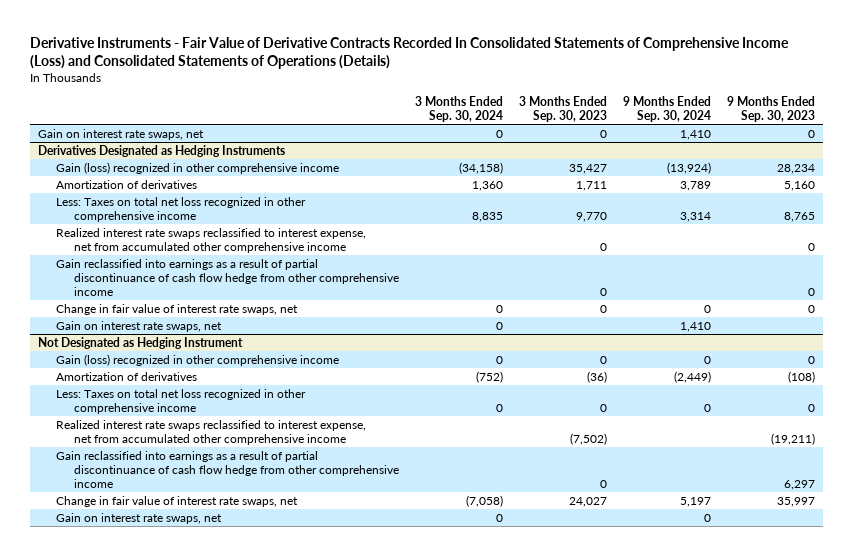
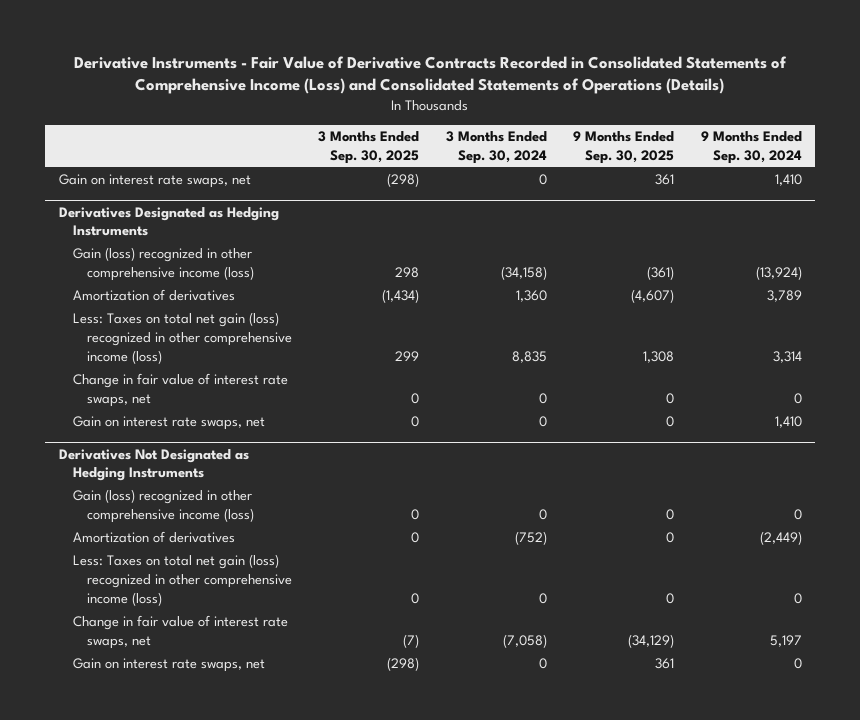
- Derivative Instruments - Fair Value of Derivative Contracts Recorded In Consolidated Statements of Comprehensive Income (Loss) and Consolidated Statements of Operations (Details)
+ Derivative Instruments - Fair Value of Derivative Contracts Recorded in Consolidated Statements of Comprehensive Income (Loss) and Consolidated Statements of Operations (Details)
- | 3 Months Ended Sep. 30, 2024 | 3 Months Ended Sep. 30, 2023 | 9 Months Ended Sep. 30, 2024 | 9 Months Ended Sep. 30, 2023
+ | 3 Months Ended Sep. 30, 2025 | 3 Months Ended Sep. 30, 2024 | 9 Months Ended Sep. 30, 2025 | 9 Months Ended Sep. 30, 2024
@ Derivatives Designated as Hedging Instruments
- Gain (loss) recognized in other comprehensive income | (34,158) | 35,427 | (13,924) | 28,234
+ Gain (loss) recognized in other comprehensive income (loss) | 298 | (34,158) | (361) | (13,924)
- Less: Taxes on total net loss recognized in other comprehensive income | 8,835 | 9,770 | 3,314 | 8,765
- Realized interest rate swaps reclassified to interest expense, net from accumulated other comprehensive income | | 0 | | 0
- Gain reclassified into earnings as a result of partial discontinuance of cash flow hedge from other comprehensive income | | 0 | | 0
+ Less: Taxes on total net gain (loss) recognized in other comprehensive income (loss) | 299 | 8,835 | 1,308 | 3,314
- Not Designated as Hedging Instrument
- Gain (loss) recognized in other comprehensive income | 0 | 0 | 0 | 0
+ Derivatives Not Designated as Hedging Instruments
+ Gain (loss) recognized in other comprehensive income (loss) | 0 | 0 | 0 | 0
- Less: Taxes on total net loss recognized in other comprehensive income | 0 | 0 | 0 | 0
- Realized interest rate swaps reclassified to interest expense, net from accumulated other comprehensive income | | (7,502) | | (19,211)
- Gain reclassified into earnings as a result of partial discontinuance of cash flow hedge from other comprehensive income | | 0 | | 6,297
+ Less: Taxes on total net gain (loss) recognized in other comprehensive income (loss) | 0 | 0 | 0 | 0

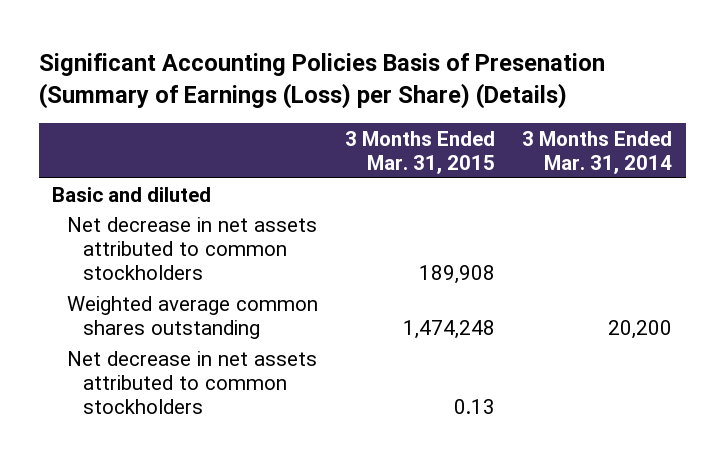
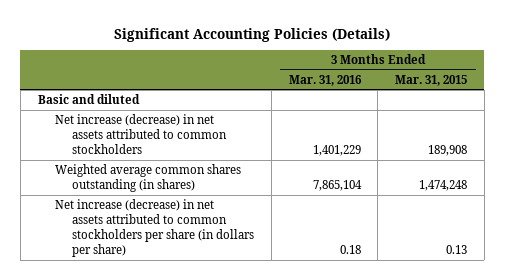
- Significant Accounting Policies Basis of Presenation (Summary of Earnings (Loss) per Share) (Details)
+ Significant Accounting Policies (Details)
- | 3 Months Ended Mar. 31, 2015 | 3 Months Ended Mar. 31, 2014
+ | 3 Months Ended Mar. 31, 2016 | 3 Months Ended Mar. 31, 2015
- Net decrease in net assets attributed to common stockholders | 189,908 |
- Weighted average common shares outstanding | 1,474,248 | 20,200
- Net decrease in net assets attributed to common stockholders | 0.13 |
+ Net increase (decrease) in net assets attributed to common stockholders | 1,401,229 | 189,908
+ Weighted average common shares outstanding (in shares) | 7,865,104 | 1,474,248
+ Net increase (decrease) in net assets attributed to common stockholders per share (in dollars per share) | 0.18 | 0.13

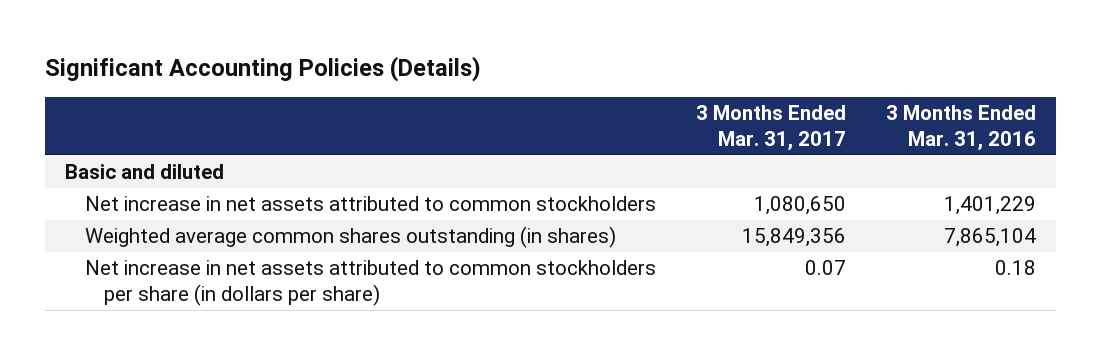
- | 3 Months Ended Mar. 31, 2016 | 3 Months Ended Mar. 31, 2015
+ | 3 Months Ended Mar. 31, 2017 | 3 Months Ended Mar. 31, 2016
- Net increase (decrease) in net assets attributed to common stockholders | 1,401,229 | 189,908
+ Net increase in net assets attributed to common stockholders | 1,080,650 | 1,401,229
- Net increase (decrease) in net assets attributed to common stockholders per share (in dollars per share) | 0.18 | 0.13
+ Net increase in net assets attributed to common stockholders per share (in dollars per share) | 0.07 | 0.18

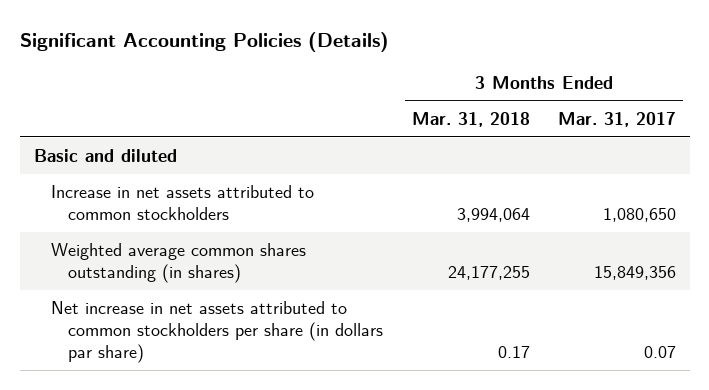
- | 3 Months Ended Mar. 31, 2017 | 3 Months Ended Mar. 31, 2016
+ | 3 Months Ended Mar. 31, 2018 | 3 Months Ended Mar. 31, 2017
- Net increase in net assets attributed to common stockholders | 1,080,650 | 1,401,229
+ Increase in net assets attributed to common stockholders | 3,994,064 | 1,080,650
- Net increase in net assets attributed to common stockholders per share (in dollars per share) | 0.07 | 0.18
+ Net increase in net assets attributed to common stockholders per share (in dollars par share) | 0.17 | 0.07

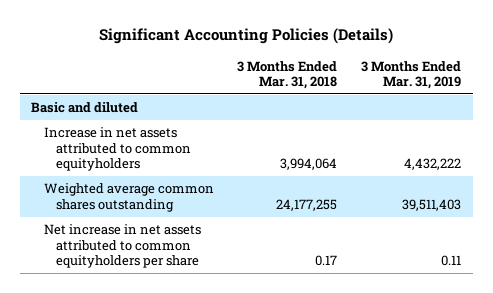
- | 3 Months Ended Mar. 31, 2018 | 3 Months Ended Mar. 31, 2017
+ | 3 Months Ended Mar. 31, 2018 | 3 Months Ended Mar. 31, 2019
- Increase in net assets attributed to common stockholders | 3,994,064 | 1,080,650
- Weighted average common shares outstanding (in shares) | 24,177,255 | 15,849,356
- Net increase in net assets attributed to common stockholders per share (in dollars par share) | 0.17 | 0.07
+ Increase in net assets attributed to common equityholders | 3,994,064 | 4,432,222
+ Weighted average common shares outstanding | 24,177,255 | 39,511,403
+ Net increase in net assets attributed to common equityholders per share | 0.17 | 0.11

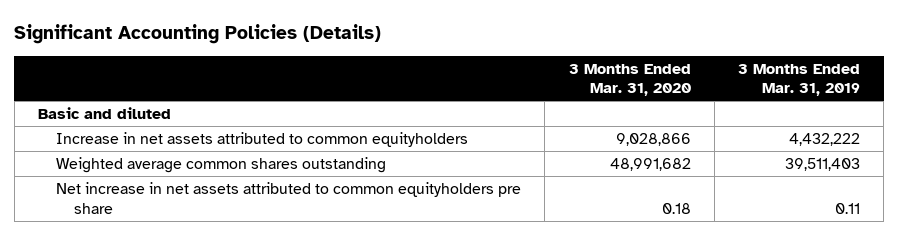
- | 3 Months Ended Mar. 31, 2018 | 3 Months Ended Mar. 31, 2019
+ | 3 Months Ended Mar. 31, 2020 | 3 Months Ended Mar. 31, 2019
- Net increase in net assets attributed to common equityholders per share | 0.17 | 0.11
+ Net increase in net assets attributed to common equityholders pre share | 0.18 | 0.11

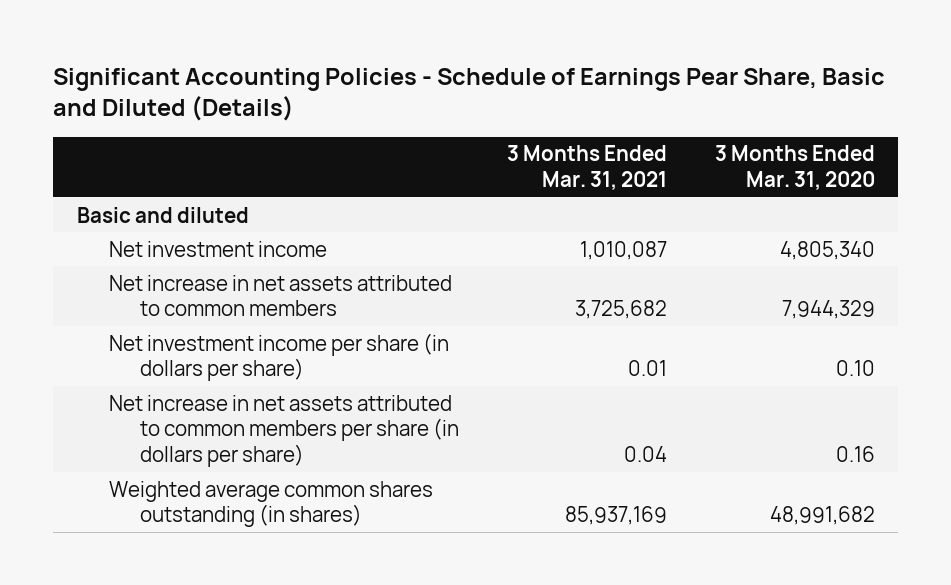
- Significant Accounting Policies (Details)
+ Significant Accounting Policies - Schedule of Earnings Pear Share, Basic and Diluted (Details)
- | 3 Months Ended Mar. 31, 2020 | 3 Months Ended Mar. 31, 2019
+ | 3 Months Ended Mar. 31, 2021 | 3 Months Ended Mar. 31, 2020
- Increase in net assets attributed to common equityholders | 9,028,866 | 4,432,222
- Weighted average common shares outstanding | 48,991,682 | 39,511,403
- Net increase in net assets attributed to common equityholders pre share | 0.18 | 0.11
+ Net investment income | 1,010,087 | 4,805,340
+ Net increase in net assets attributed to common members | 3,725,682 | 7,944,329
+ Net investment income per share (in dollars per share) | 0.01 | 0.10
+ Net increase in net assets attributed to common members per share (in dollars per share) | 0.04 | 0.16
+ Weighted average common shares outstanding (in shares) | 85,937,169 | 48,991,682

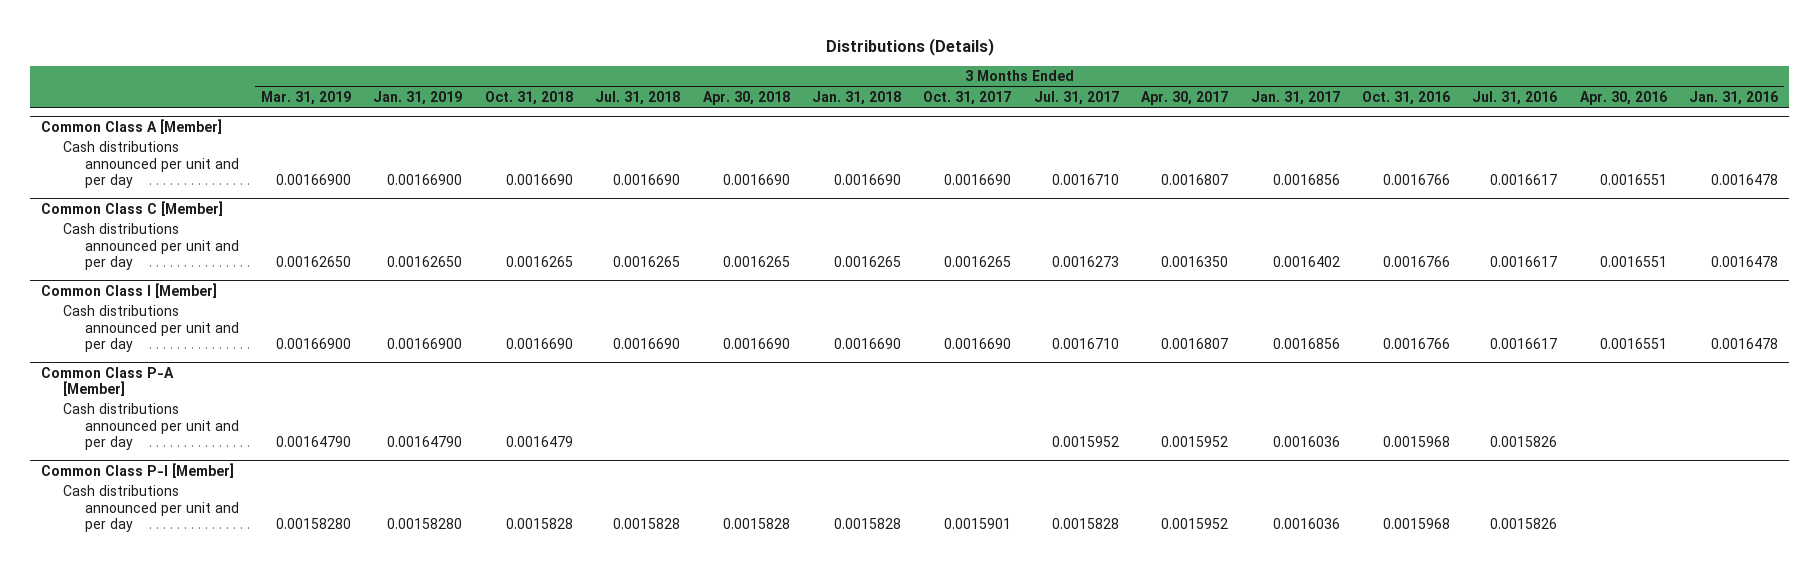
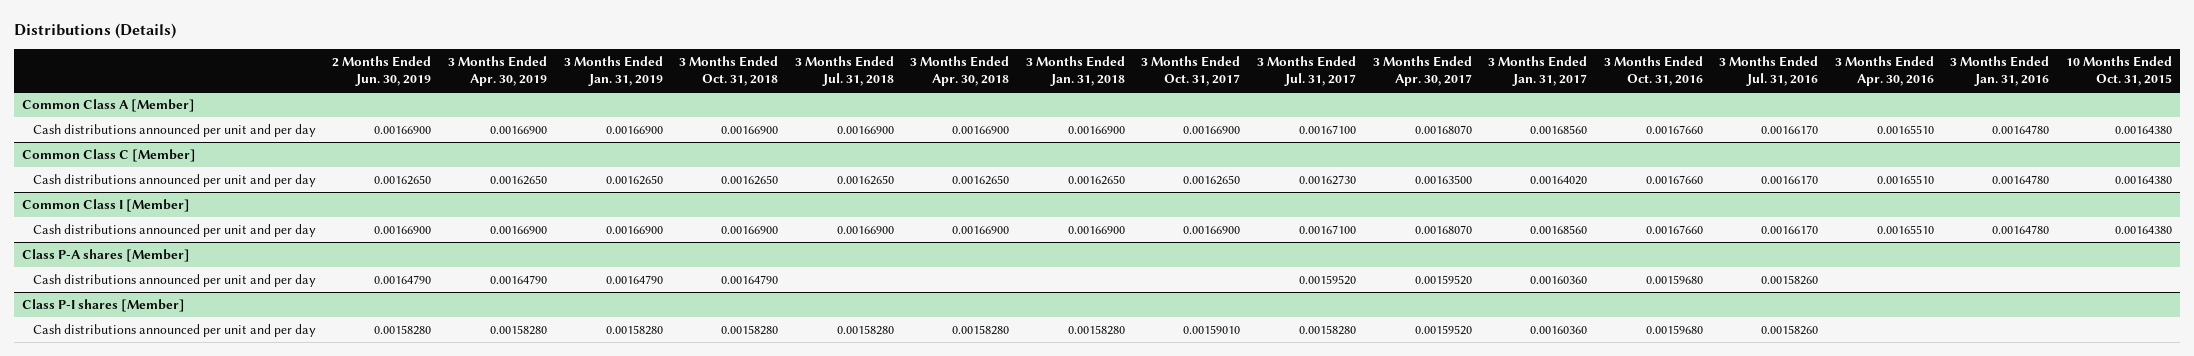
- | 3 Months Ended Mar. 31, 2019 | 3 Months Ended Jan. 31, 2019 | 3 Months Ended Oct. 31, 2018 | 3 Months Ended Jul. 31, 2018 | 3 Months Ended Apr. 30, 2018 | 3 Months Ended Jan. 31, 2018 | 3 Months Ended Oct. 31, 2017 | 3 Months Ended Jul. 31, 2017 | 3 Months Ended Apr. 30, 2017 | 3 Months Ended Jan. 31, 2017 | 3 Months Ended Oct. 31, 2016 | 3 Months Ended Jul. 31, 2016 | 3 Months Ended Apr. 30, 2016 | 3 Months Ended Jan. 31, 2016
+ | 2 Months Ended Jun. 30, 2019 | 3 Months Ended Apr. 30, 2019 | 3 Months Ended Jan. 31, 2019 | 3 Months Ended Oct. 31, 2018 | 3 Months Ended Jul. 31, 2018 | 3 Months Ended Apr. 30, 2018 | 3 Months Ended Jan. 31, 2018 | 3 Months Ended Oct. 31, 2017 | 3 Months Ended Jul. 31, 2017 | 3 Months Ended Apr. 30, 2017 | 3 Months Ended Jan. 31, 2017 | 3 Months Ended Oct. 31, 2016 | 3 Months Ended Jul. 31, 2016 | 3 Months Ended Apr. 30, 2016 | 3 Months Ended Jan. 31, 2016 | 10 Months Ended Oct. 31, 2015
@ Common Class A [Member]
- Cash distributions announced per unit and per day | 0.00166900 | 0.00166900 | 0.0016690 | 0.0016690 | 0.0016690 | 0.0016690 | 0.0016690 | 0.0016710 | 0.0016807 | 0.0016856 | 0.0016766 | 0.0016617 | 0.0016551 | 0.0016478
+ Cash distributions announced per unit and per day | 0.00166900 | 0.00166900 | 0.00166900 | 0.00166900 | 0.00166900 | 0.00166900 | 0.00166900 | 0.00166900 | 0.00167100 | 0.00168070 | 0.00168560 | 0.00167660 | 0.00166170 | 0.00165510 | 0.00164780 | 0.00164380
@ Common Class C [Member]
- Cash distributions announced per unit and per day | 0.00162650 | 0.00162650 | 0.0016265 | 0.0016265 | 0.0016265 | 0.0016265 | 0.0016265 | 0.0016273 | 0.0016350 | 0.0016402 | 0.0016766 | 0.0016617 | 0.0016551 | 0.0016478
+ Cash distributions announced per unit and per day | 0.00162650 | 0.00162650 | 0.00162650 | 0.00162650 | 0.00162650 | 0.00162650 | 0.00162650 | 0.00162650 | 0.00162730 | 0.00163500 | 0.00164020 | 0.00167660 | 0.00166170 | 0.00165510 | 0.00164780 | 0.00164380
@ Common Class I [Member]
- Cash distributions announced per unit and per day | 0.00166900 | 0.00166900 | 0.0016690 | 0.0016690 | 0.0016690 | 0.0016690 | 0.0016690 | 0.0016710 | 0.0016807 | 0.0016856 | 0.0016766 | 0.0016617 | 0.0016551 | 0.0016478
- Common Class P-A [Member]
- Cash distributions announced per unit and per day | 0.00164790 | 0.00164790 | 0.0016479 | | | | | 0.0015952 | 0.0015952 | 0.0016036 | 0.0015968 | 0.0015826 | |
- Common Class P-I [Member]
- Cash distributions announced per unit and per day | 0.00158280 | 0.00158280 | 0.0015828 | 0.0015828 | 0.0015828 | 0.0015828 | 0.0015901 | 0.0015828 | 0.0015952 | 0.0016036 | 0.0015968 | 0.0015826 | |
@ Common Class I [Member]
+ Cash distributions announced per unit and per day | 0.00166900 | 0.00166900 | 0.00166900 | 0.00166900 | 0.00166900 | 0.00166900 | 0.00166900 | 0.00166900 | 0.00167100 | 0.00168070 | 0.00168560 | 0.00167660 | 0.00166170 | 0.00165510 | 0.00164780 | 0.00164380
+ Class P-A shares [Member]
+ Cash distributions announced per unit and per day | 0.00164790 | 0.00164790 | 0.00164790 | 0.00164790 | | | | | 0.00159520 | 0.00159520 | 0.00160360 | 0.00159680 | 0.00158260 | | |
+ Class P-I shares [Member]
+ Cash distributions announced per unit and per day | 0.00158280 | 0.00158280 | 0.00158280 | 0.00158280 | 0.00158280 | 0.00158280 | 0.00158280 | 0.00159010 | 0.00158280 | 0.00159520 | 0.00160360 | 0.00159680 | 0.00158260 | | |

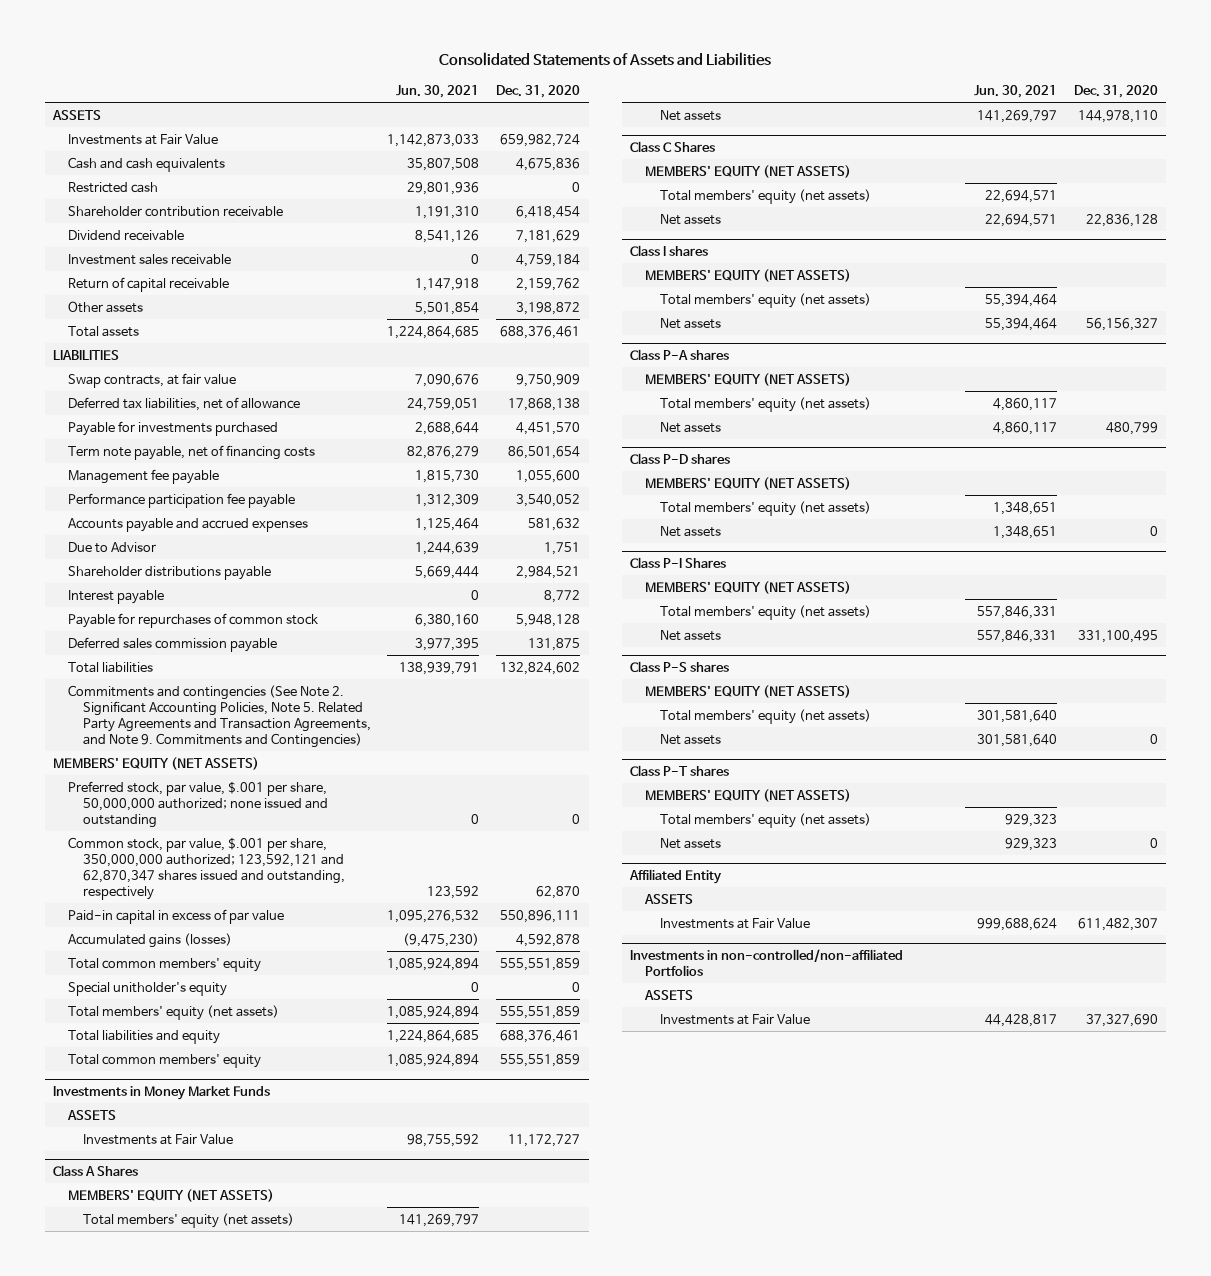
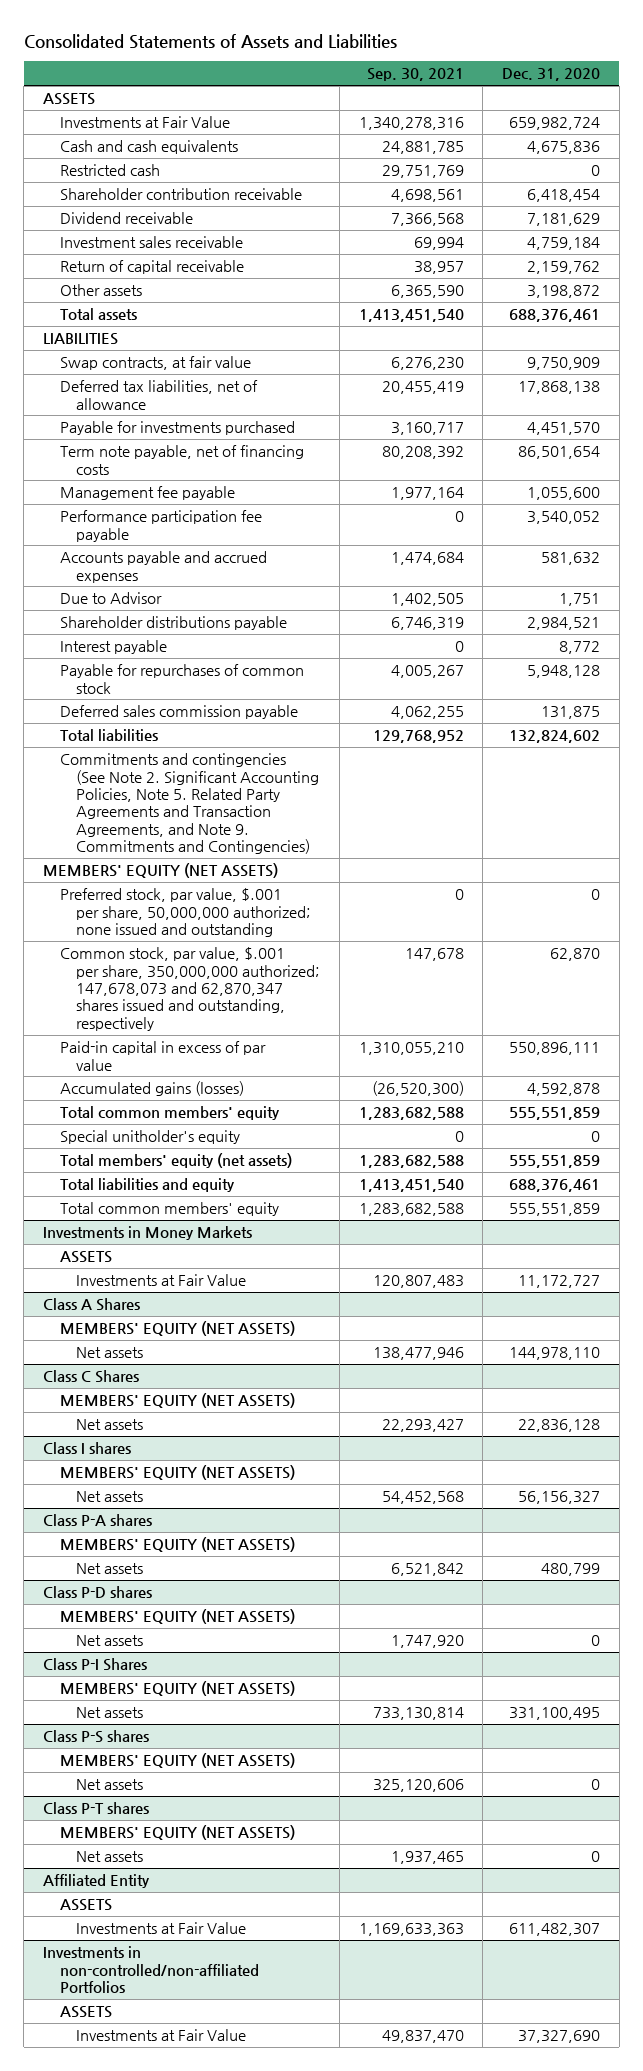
- | Jun. 30, 2021 | Dec. 31, 2020
+ | Sep. 30, 2021 | Dec. 31, 2020
- Common stock, par value, $.001 per share, 350,000,000 authorized; 123,592,121 and 62,870,347 shares issued and outstanding, respectively | 123,592 | 62,870
+ Common stock, par value, $.001 per share, 350,000,000 authorized; 147,678,073 and 62,870,347 shares issued and outstanding, respectively | 147,678 | 62,870
- Investments in Money Market Funds
+ Investments in Money Markets
@ Class A Shares
- Total members' equity (net assets) | 141,269,797 |
@ Class C Shares
- Total members' equity (net assets) | 22,694,571 |
@ Class I shares
- Total members' equity (net assets) | 55,394,464 |
@ Class P-A shares
- Total members' equity (net assets) | 4,860,117 |
@ Class P-D shares
- Total members' equity (net assets) | 1,348,651 |
@ Class P-I Shares
- Total members' equity (net assets) | 557,846,331 |
@ Class P-S shares
- Total members' equity (net assets) | 301,581,640 |
@ Class P-T shares
- Total members' equity (net assets) | 929,323 |

